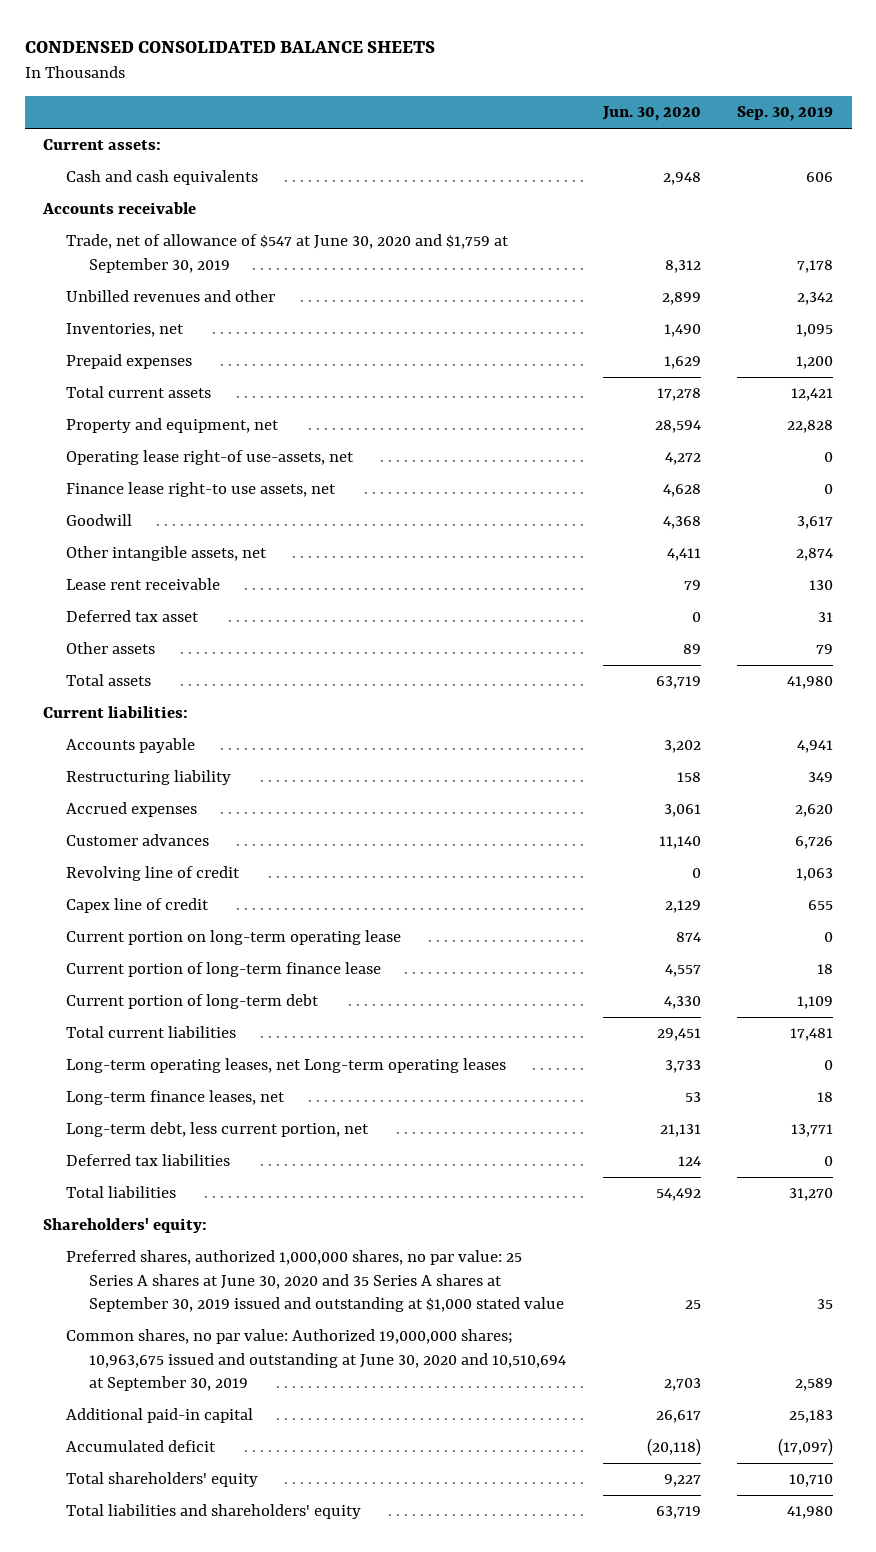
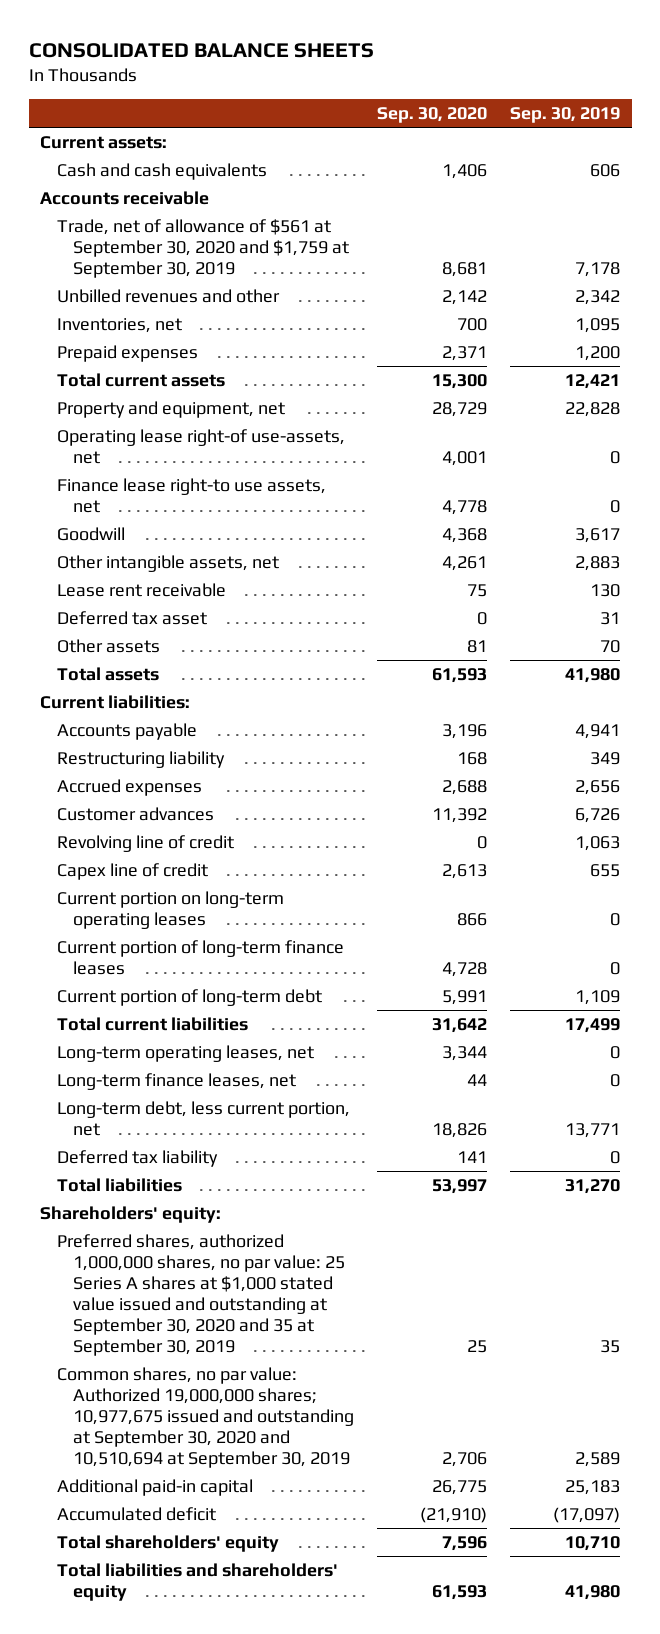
- CONDENSED CONSOLIDATED BALANCE SHEETS
+ CONSOLIDATED BALANCE SHEETS
- | Jun. 30, 2020 | Sep. 30, 2019
+ | Sep. 30, 2020 | Sep. 30, 2019
- Trade, net of allowance of $547 at June 30, 2020 and $1,759 at September 30, 2019 | 8,312 | 7,178
+ Trade, net of allowance of $561 at September 30, 2020 and $1,759 at September 30, 2019 | 8,681 | 7,178
- Other intangible assets, net | 4,411 | 2,874
+ Other intangible assets, net | 4,261 | 2,883
- Other assets | 89 | 79
+ Other assets | 81 | 70
- Accrued expenses | 3,061 | 2,620
+ Accrued expenses | 2,688 | 2,656
- Current portion on long-term operating lease | 874 | 0
- Current portion of long-term finance lease | 4,557 | 18
+ Current portion on long-term operating leases | 866 | 0
+ Current portion of long-term finance leases | 4,728 | 0
- Total current liabilities | 29,451 | 17,481
- Long-term operating leases, net Long-term operating leases | 3,733 | 0
- Long-term finance leases, net | 53 | 18
+ Total current liabilities | 31,642 | 17,499
+ Long-term operating leases, net | 3,344 | 0
+ Long-term finance leases, net | 44 | 0
- Deferred tax liabilities | 124 | 0
+ Deferred tax liability | 141 | 0
- Preferred shares, authorized 1,000,000 shares, no par value: 25 Series A shares at June 30, 2020 and 35 Series A shares at September 30, 2019 issued and outstanding at $1,000 stated value | 25 | 35
- Common shares, no par value: Authorized 19,000,000 shares; 10,963,675 issued and outstanding at June 30, 2020 and 10,510,694 at September 30, 2019 | 2,703 | 2,589
+ Preferred shares, authorized 1,000,000 shares, no par value: 25 Series A shares at $1,000 stated value issued and outstanding at September 30, 2020 and 35 at September 30, 2019 | 25 | 35
+ Common shares, no par value: Authorized 19,000,000 shares; 10,977,675 issued and outstanding at September 30, 2020 and 10,510,694 at September 30, 2019 | 2,706 | 2,589

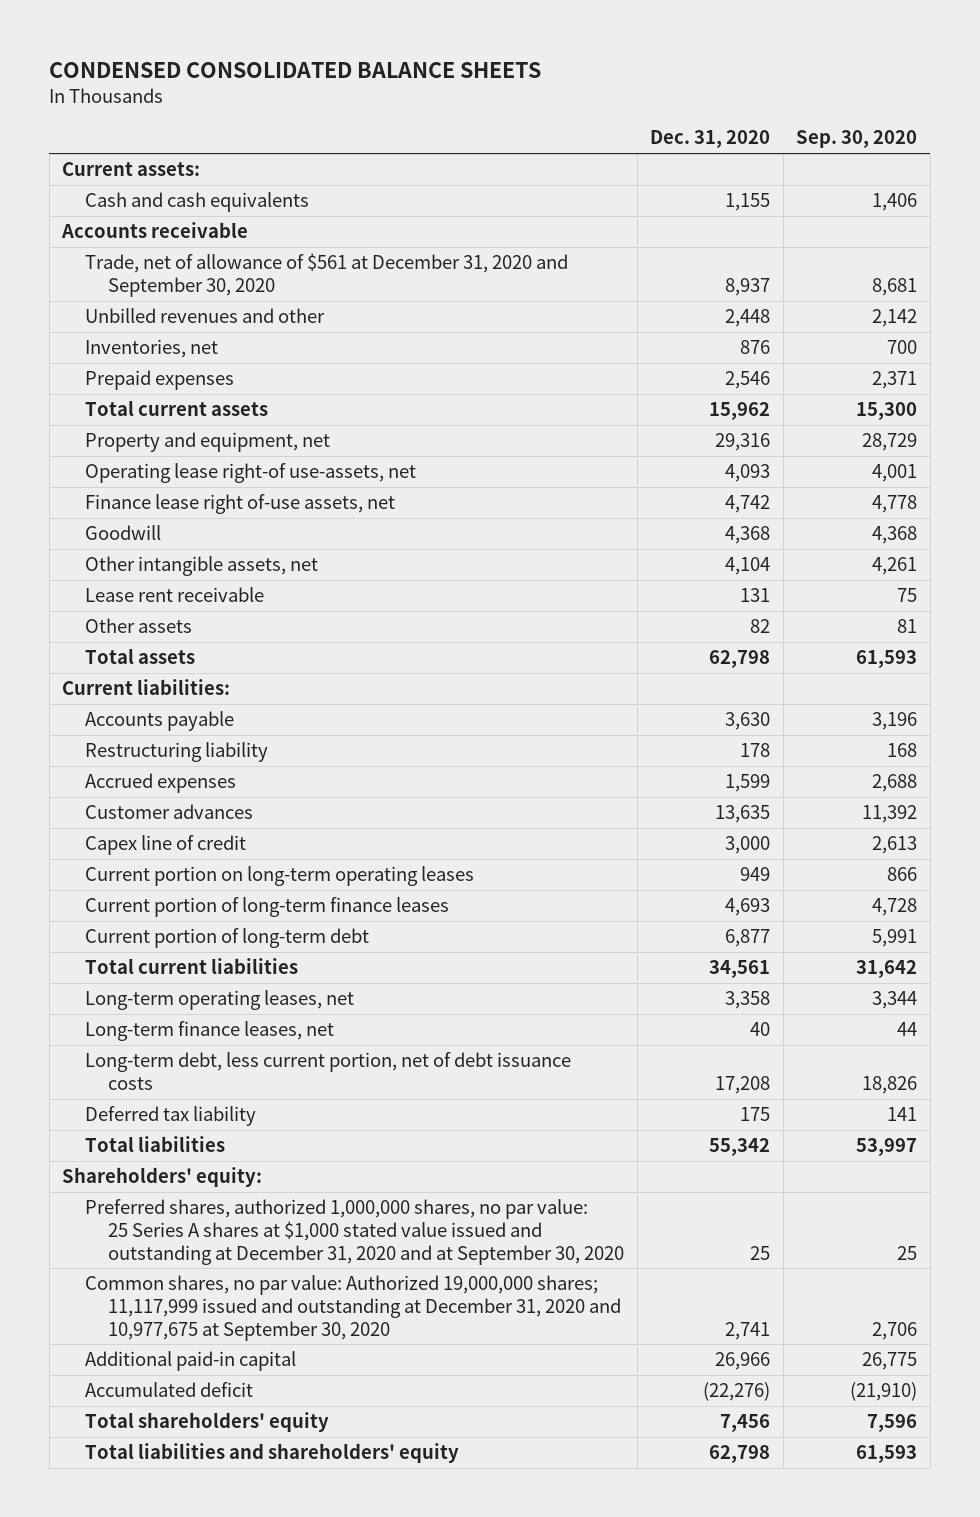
- CONSOLIDATED BALANCE SHEETS
+ CONDENSED CONSOLIDATED BALANCE SHEETS
- | Sep. 30, 2020 | Sep. 30, 2019
+ | Dec. 31, 2020 | Sep. 30, 2020
- Trade, net of allowance of $561 at September 30, 2020 and $1,759 at September 30, 2019 | 8,681 | 7,178
+ Trade, net of allowance of $561 at December 31, 2020 and September 30, 2020 | 8,937 | 8,681
- Finance lease right-to use assets, net | 4,778 | 0
+ Finance lease right of-use assets, net | 4,742 | 4,778
- Deferred tax asset | 0 | 31
- Revolving line of credit | 0 | 1,063
- Long-term debt, less current portion, net | 18,826 | 13,771
+ Long-term debt, less current portion, net of debt issuance costs | 17,208 | 18,826
- Preferred shares, authorized 1,000,000 shares, no par value: 25 Series A shares at $1,000 stated value issued and outstanding at September 30, 2020 and 35 at September 30, 2019 | 25 | 35
- Common shares, no par value: Authorized 19,000,000 shares; 10,977,675 issued and outstanding at September 30, 2020 and 10,510,694 at September 30, 2019 | 2,706 | 2,589
+ Preferred shares, authorized 1,000,000 shares, no par value: 25 Series A shares at $1,000 stated value issued and outstanding at December 31, 2020 and at September 30, 2020 | 25 | 25
+ Common shares, no par value: Authorized 19,000,000 shares; 11,117,999 issued and outstanding at December 31, 2020 and 10,977,675 at September 30, 2020 | 2,741 | 2,706

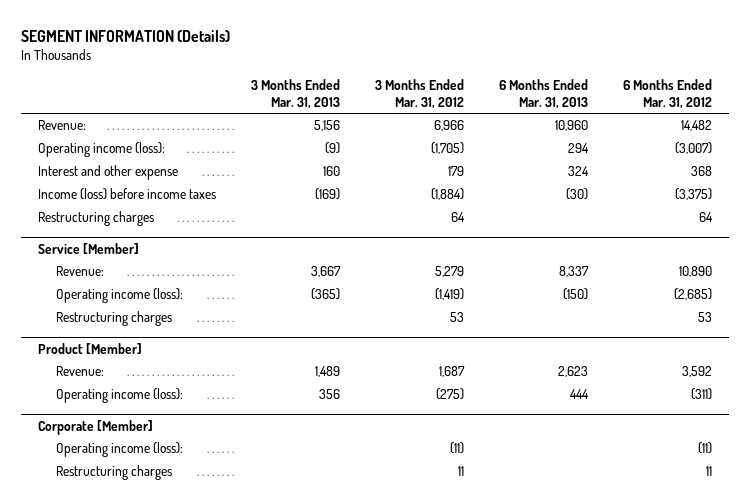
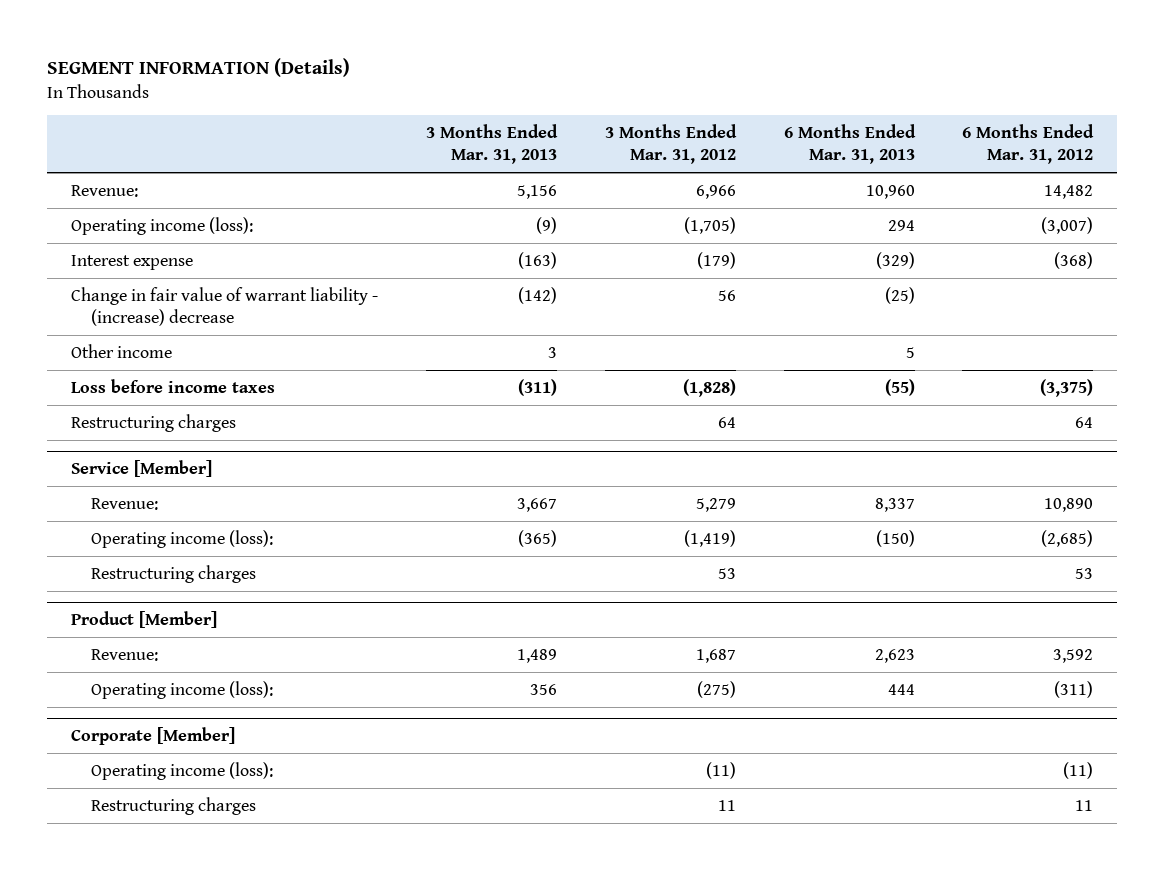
- Interest and other expense | 160 | 179 | 324 | 368
- Income (loss) before income taxes | (169) | (1,884) | (30) | (3,375)
+ Interest expense | (163) | (179) | (329) | (368)
+ Change in fair value of warrant liability - (increase) decrease | (142) | 56 | (25) |
+ Other income | 3 | | 5 |
+ Loss before income taxes | (311) | (1,828) | (55) | (3,375)

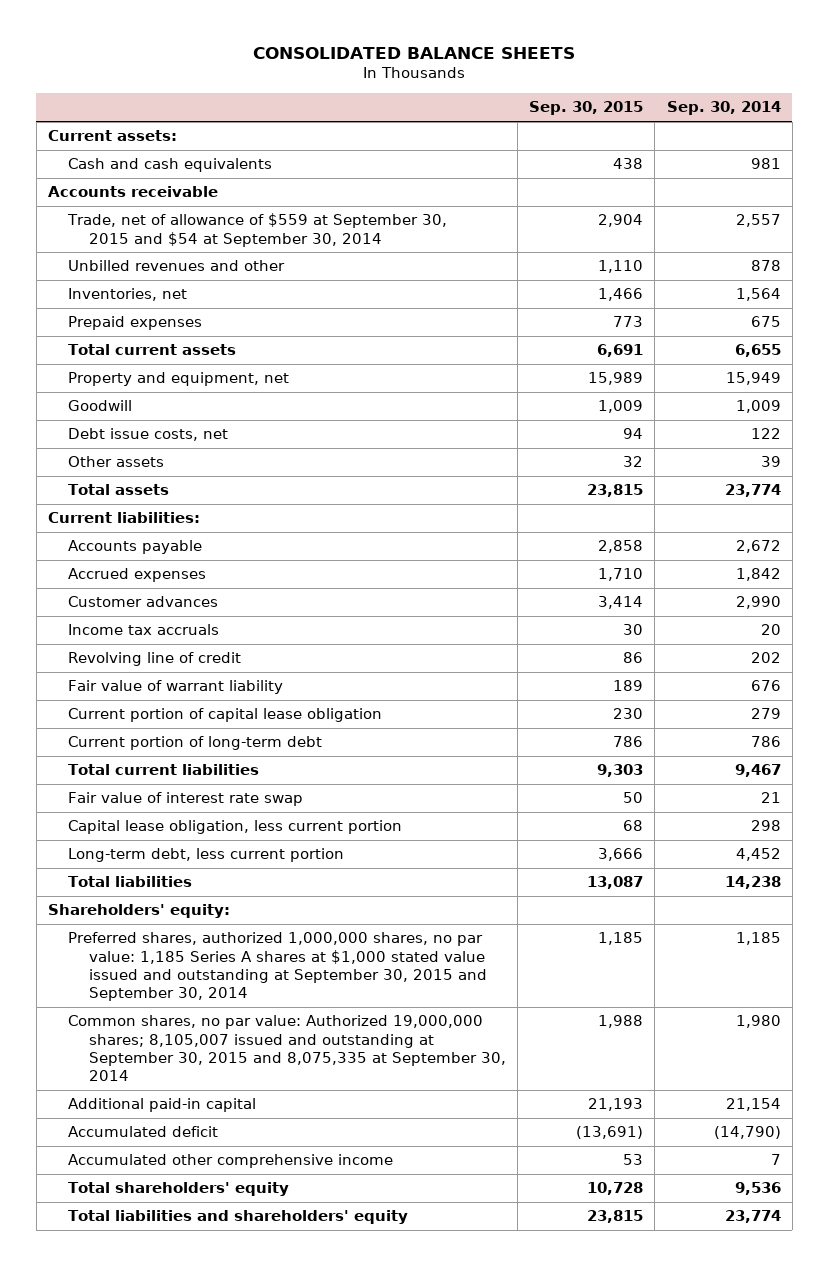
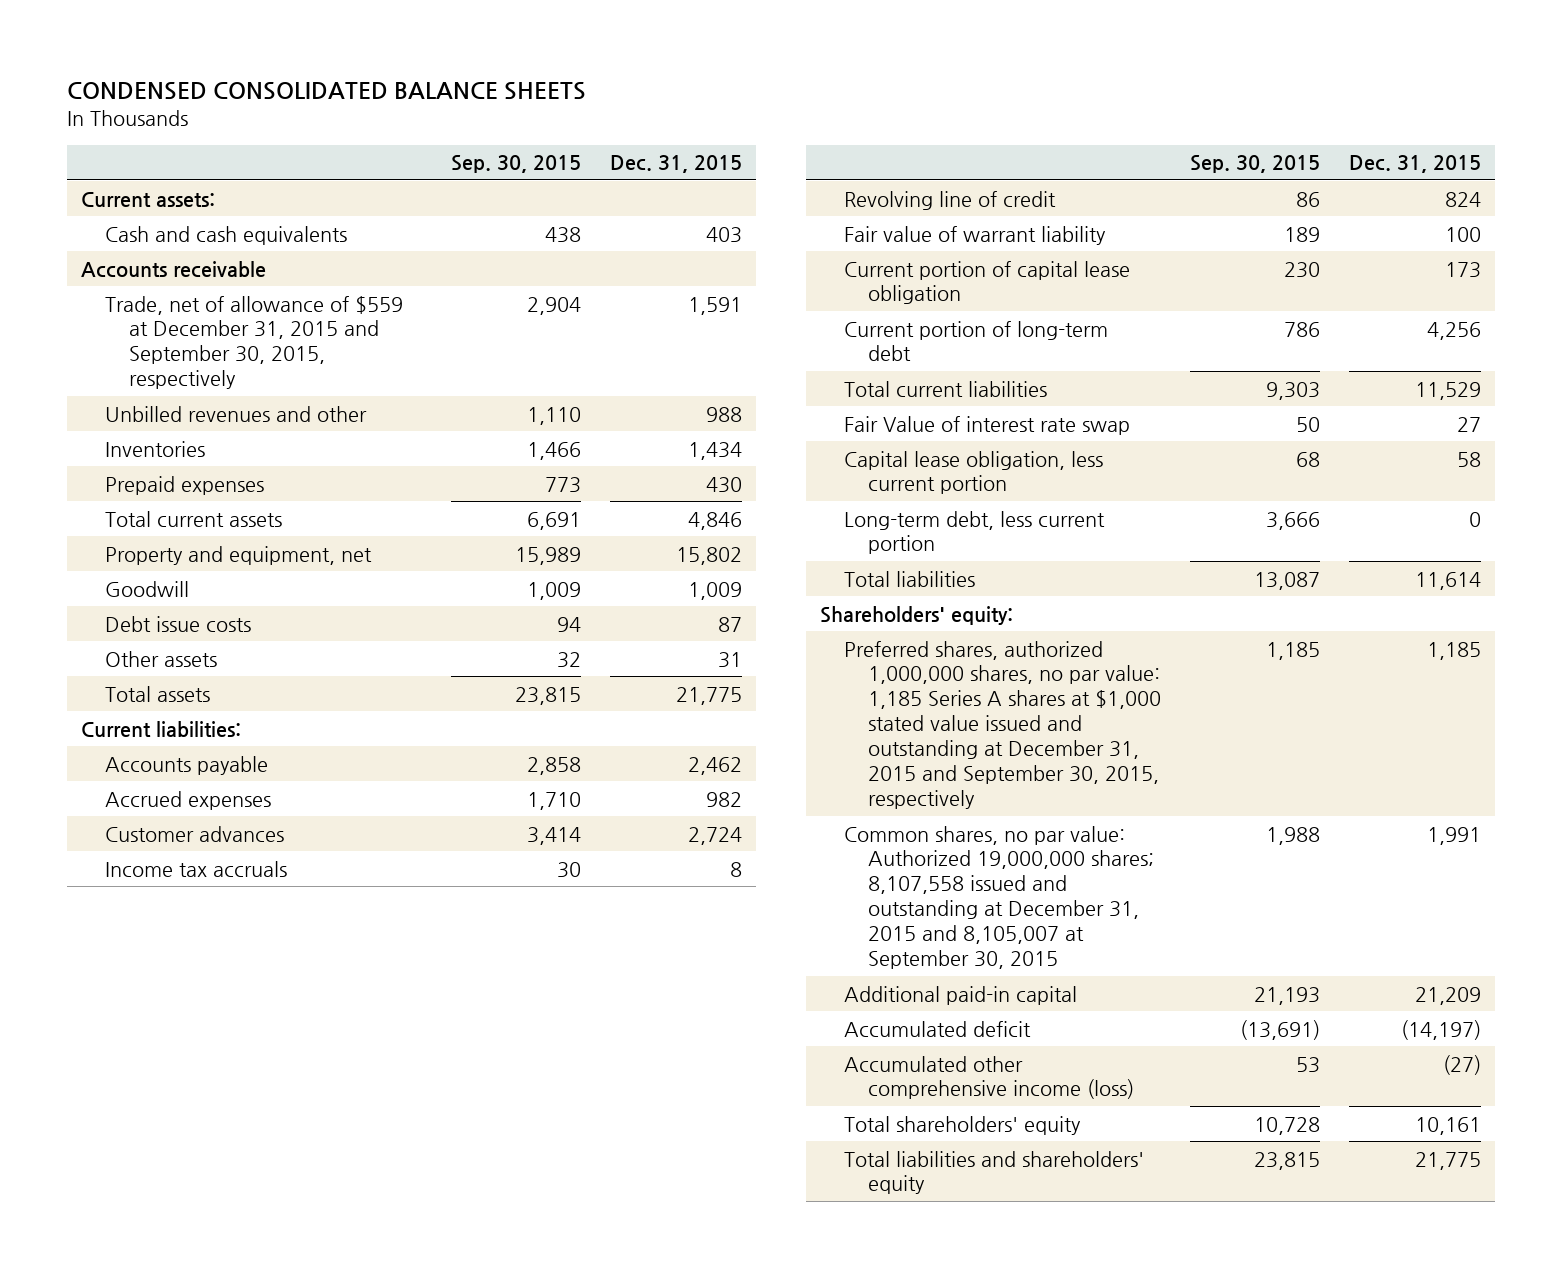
- CONSOLIDATED BALANCE SHEETS
+ CONDENSED CONSOLIDATED BALANCE SHEETS
- | Sep. 30, 2015 | Sep. 30, 2014
+ | Sep. 30, 2015 | Dec. 31, 2015
- Trade, net of allowance of $559 at September 30, 2015 and $54 at September 30, 2014 | 2,904 | 2,557
+ Trade, net of allowance of $559 at December 31, 2015 and September 30, 2015, respectively | 2,904 | 1,591
- Inventories, net | 1,466 | 1,564
+ Inventories | 1,466 | 1,434
- Debt issue costs, net | 94 | 122
+ Debt issue costs | 94 | 87
- Fair value of interest rate swap | 50 | 21
+ Fair Value of interest rate swap | 50 | 27
- Preferred shares, authorized 1,000,000 shares, no par value: 1,185 Series A shares at $1,000 stated value issued and outstanding at September 30, 2015 and September 30, 2014 | 1,185 | 1,185
- Common shares, no par value: Authorized 19,000,000 shares; 8,105,007 issued and outstanding at September 30, 2015 and 8,075,335 at September 30, 2014 | 1,988 | 1,980
+ Preferred shares, authorized 1,000,000 shares, no par value: 1,185 Series A shares at $1,000 stated value issued and outstanding at December 31, 2015 and September 30, 2015, respectively | 1,185 | 1,185
+ Common shares, no par value: Authorized 19,000,000 shares; 8,107,558 issued and outstanding at December 31, 2015 and 8,105,007 at September 30, 2015 | 1,988 | 1,991
- Accumulated other comprehensive income | 53 | 7
+ Accumulated other comprehensive income (loss) | 53 | (27)

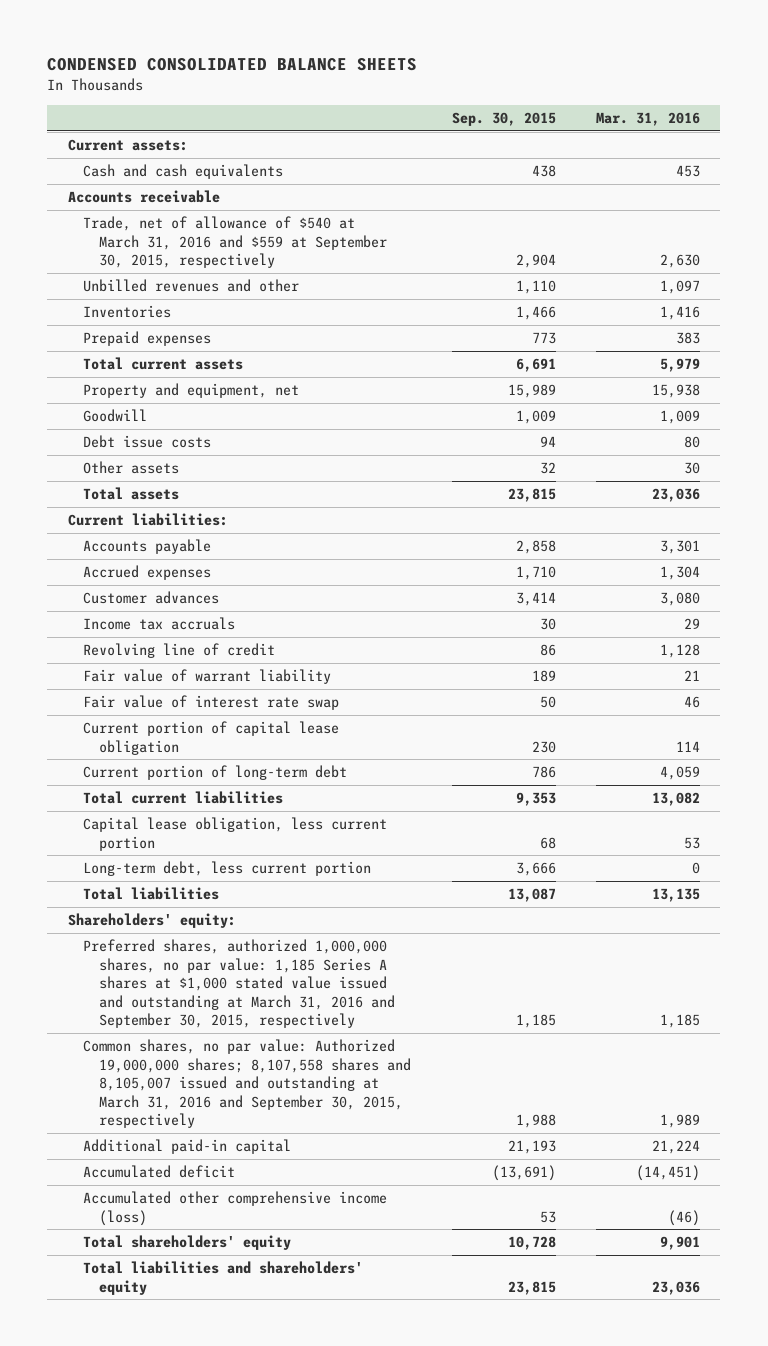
- | Sep. 30, 2015 | Dec. 31, 2015
+ | Sep. 30, 2015 | Mar. 31, 2016
- Trade, net of allowance of $559 at December 31, 2015 and September 30, 2015, respectively | 2,904 | 1,591
+ Trade, net of allowance of $540 at March 31, 2016 and $559 at September 30, 2015, respectively | 2,904 | 2,630
+ Fair value of interest rate swap | 50 | 46
- Total current liabilities | 9,303 | 11,529
- Fair Value of interest rate swap | 50 | 27
+ Total current liabilities | 9,353 | 13,082
- Preferred shares, authorized 1,000,000 shares, no par value: 1,185 Series A shares at $1,000 stated value issued and outstanding at December 31, 2015 and September 30, 2015, respectively | 1,185 | 1,185
- Common shares, no par value: Authorized 19,000,000 shares; 8,107,558 issued and outstanding at December 31, 2015 and 8,105,007 at September 30, 2015 | 1,988 | 1,991
+ Preferred shares, authorized 1,000,000 shares, no par value: 1,185 Series A shares at $1,000 stated value issued and outstanding at March 31, 2016 and September 30, 2015, respectively | 1,185 | 1,185
+ Common shares, no par value: Authorized 19,000,000 shares; 8,107,558 shares and 8,105,007 issued and outstanding at March 31, 2016 and September 30, 2015, respectively | 1,988 | 1,989

